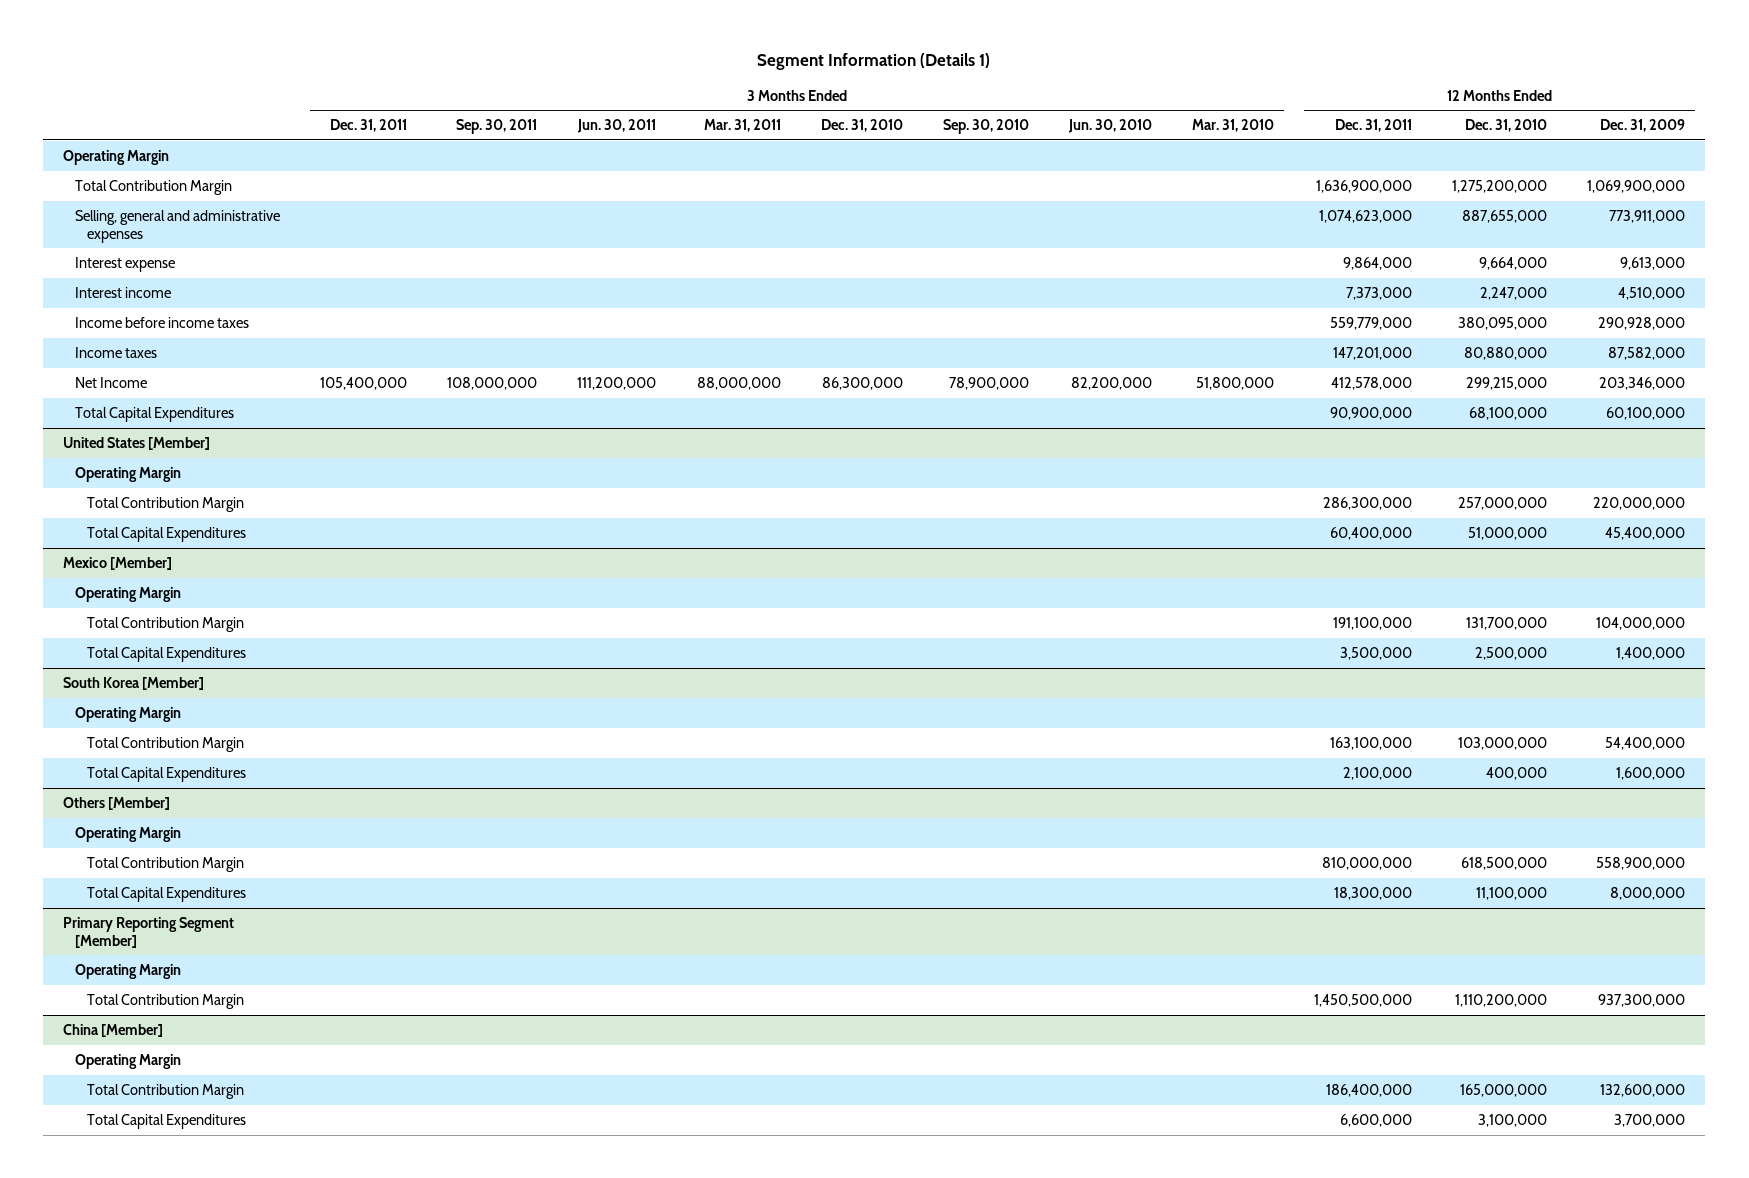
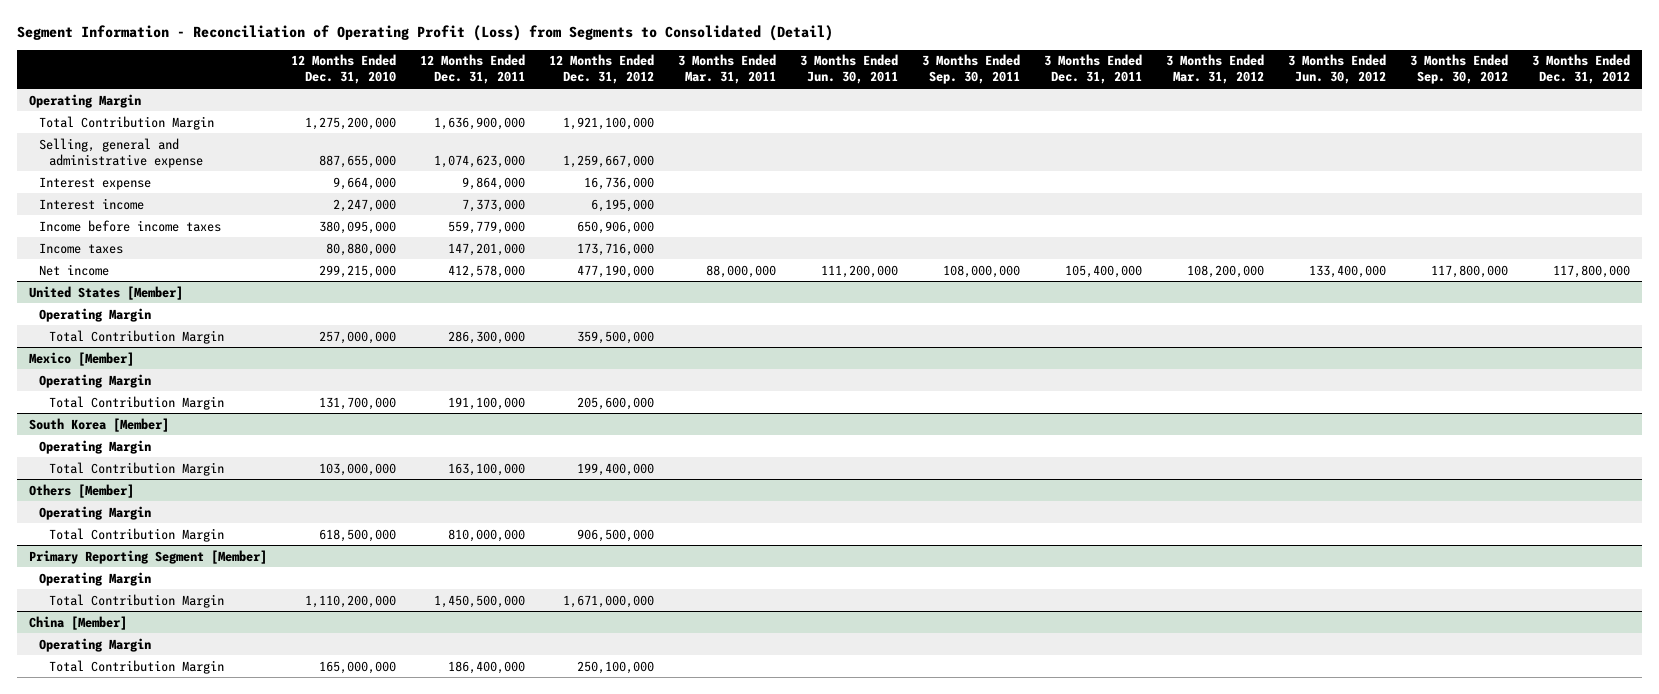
- Segment Information (Details 1)
+ Segment Information - Reconciliation of Operating Profit (Loss) from Segments to Consolidated (Detail)
- | 3 Months Ended Dec. 31, 2011 | 3 Months Ended Sep. 30, 2011 | 3 Months Ended Jun. 30, 2011 | 3 Months Ended Mar. 31, 2011 | 3 Months Ended Dec. 31, 2010 | 3 Months Ended Sep. 30, 2010 | 3 Months Ended Jun. 30, 2010 | 3 Months Ended Mar. 31, 2010 | 12 Months Ended Dec. 31, 2011 | 12 Months Ended Dec. 31, 2010 | 12 Months Ended Dec. 31, 2009
+ | 12 Months Ended Dec. 31, 2010 | 12 Months Ended Dec. 31, 2011 | 12 Months Ended Dec. 31, 2012 | 3 Months Ended Mar. 31, 2011 | 3 Months Ended Jun. 30, 2011 | 3 Months Ended Sep. 30, 2011 | 3 Months Ended Dec. 31, 2011 | 3 Months Ended Mar. 31, 2012 | 3 Months Ended Jun. 30, 2012 | 3 Months Ended Sep. 30, 2012 | 3 Months Ended Dec. 31, 2012
- Selling, general and administrative expenses | | | | | | | | | 1,074,623,000 | 887,655,000 | 773,911,000
+ Selling, general and administrative expense | 887,655,000 | 1,074,623,000 | 1,259,667,000 | | | | | | | |
- Net Income | 105,400,000 | 108,000,000 | 111,200,000 | 88,000,000 | 86,300,000 | 78,900,000 | 82,200,000 | 51,800,000 | 412,578,000 | 299,215,000 | 203,346,000
- Total Capital Expenditures | | | | | | | | | 90,900,000 | 68,100,000 | 60,100,000
+ Net income | 299,215,000 | 412,578,000 | 477,190,000 | 88,000,000 | 111,200,000 | 108,000,000 | 105,400,000 | 108,200,000 | 133,400,000 | 117,800,000 | 117,800,000
@ United States [Member]
- Total Capital Expenditures | | | | | | | | | 60,400,000 | 51,000,000 | 45,400,000
@ Mexico [Member]
- Total Capital Expenditures | | | | | | | | | 3,500,000 | 2,500,000 | 1,400,000
@ South Korea [Member]
- Total Capital Expenditures | | | | | | | | | 2,100,000 | 400,000 | 1,600,000
@ Others [Member]
- Total Capital Expenditures | | | | | | | | | 18,300,000 | 11,100,000 | 8,000,000
@ China [Member]
- Total Capital Expenditures | | | | | | | | | 6,600,000 | 3,100,000 | 3,700,000

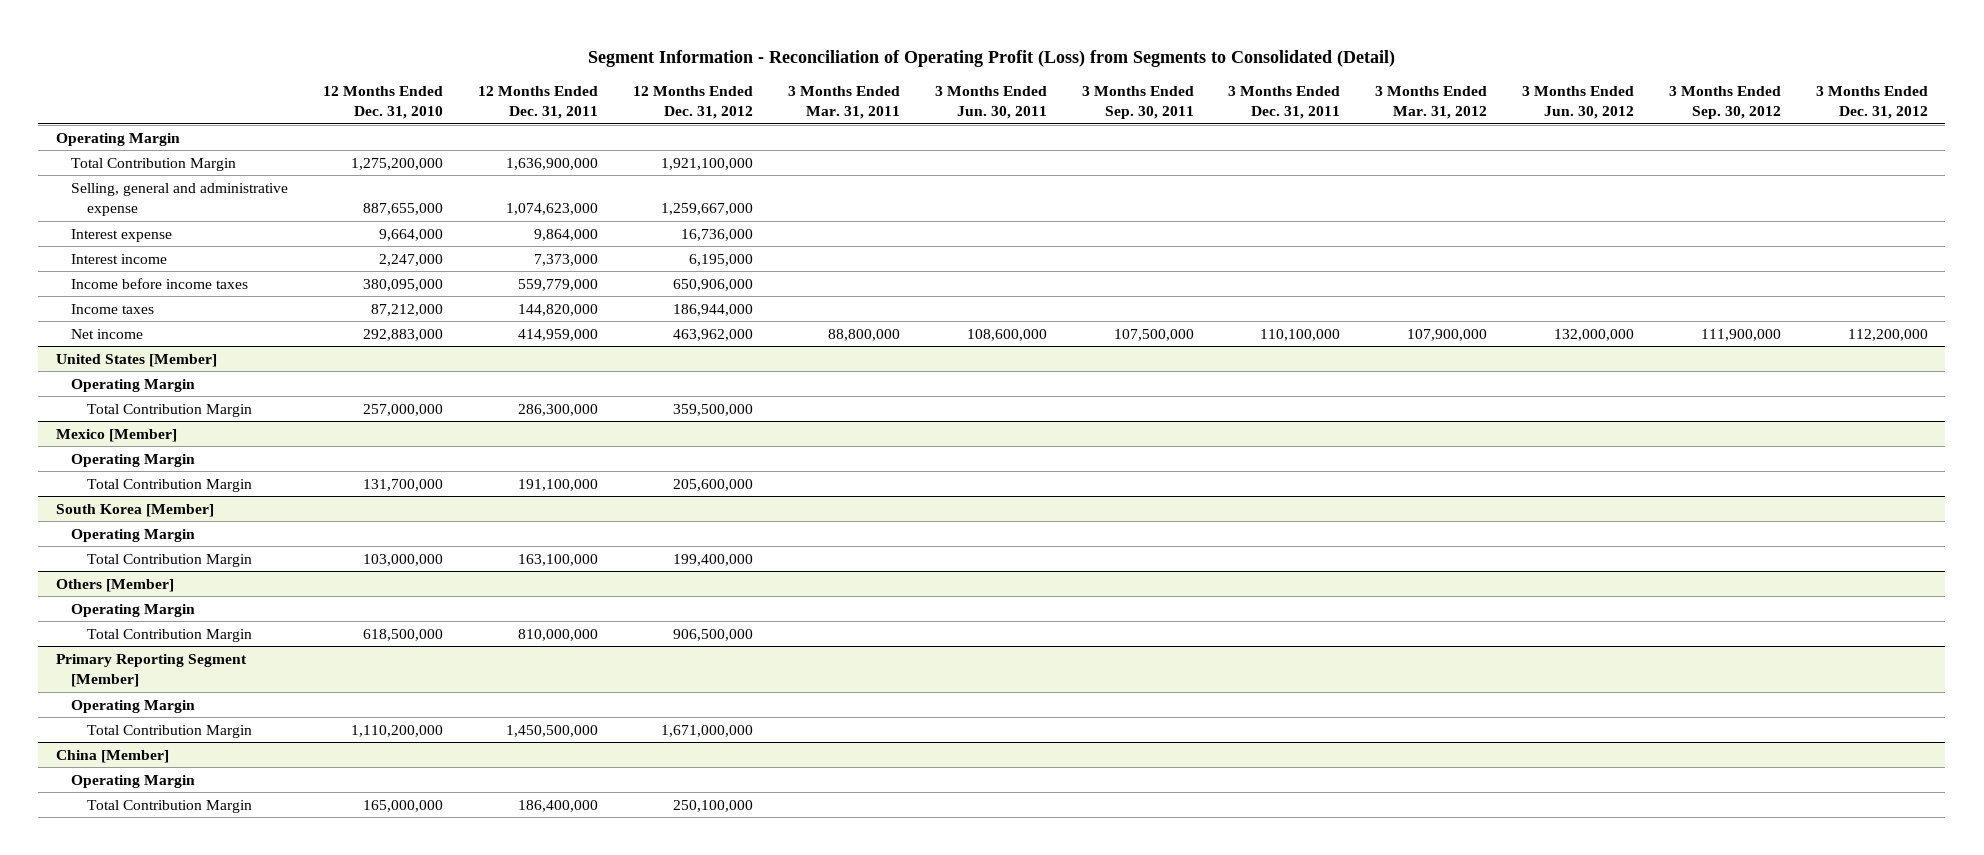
- Income taxes | 80,880,000 | 147,201,000 | 173,716,000 | | | | | | | |
- Net income | 299,215,000 | 412,578,000 | 477,190,000 | 88,000,000 | 111,200,000 | 108,000,000 | 105,400,000 | 108,200,000 | 133,400,000 | 117,800,000 | 117,800,000
+ Income taxes | 87,212,000 | 144,820,000 | 186,944,000 | | | | | | | |
+ Net income | 292,883,000 | 414,959,000 | 463,962,000 | 88,800,000 | 108,600,000 | 107,500,000 | 110,100,000 | 107,900,000 | 132,000,000 | 111,900,000 | 112,200,000

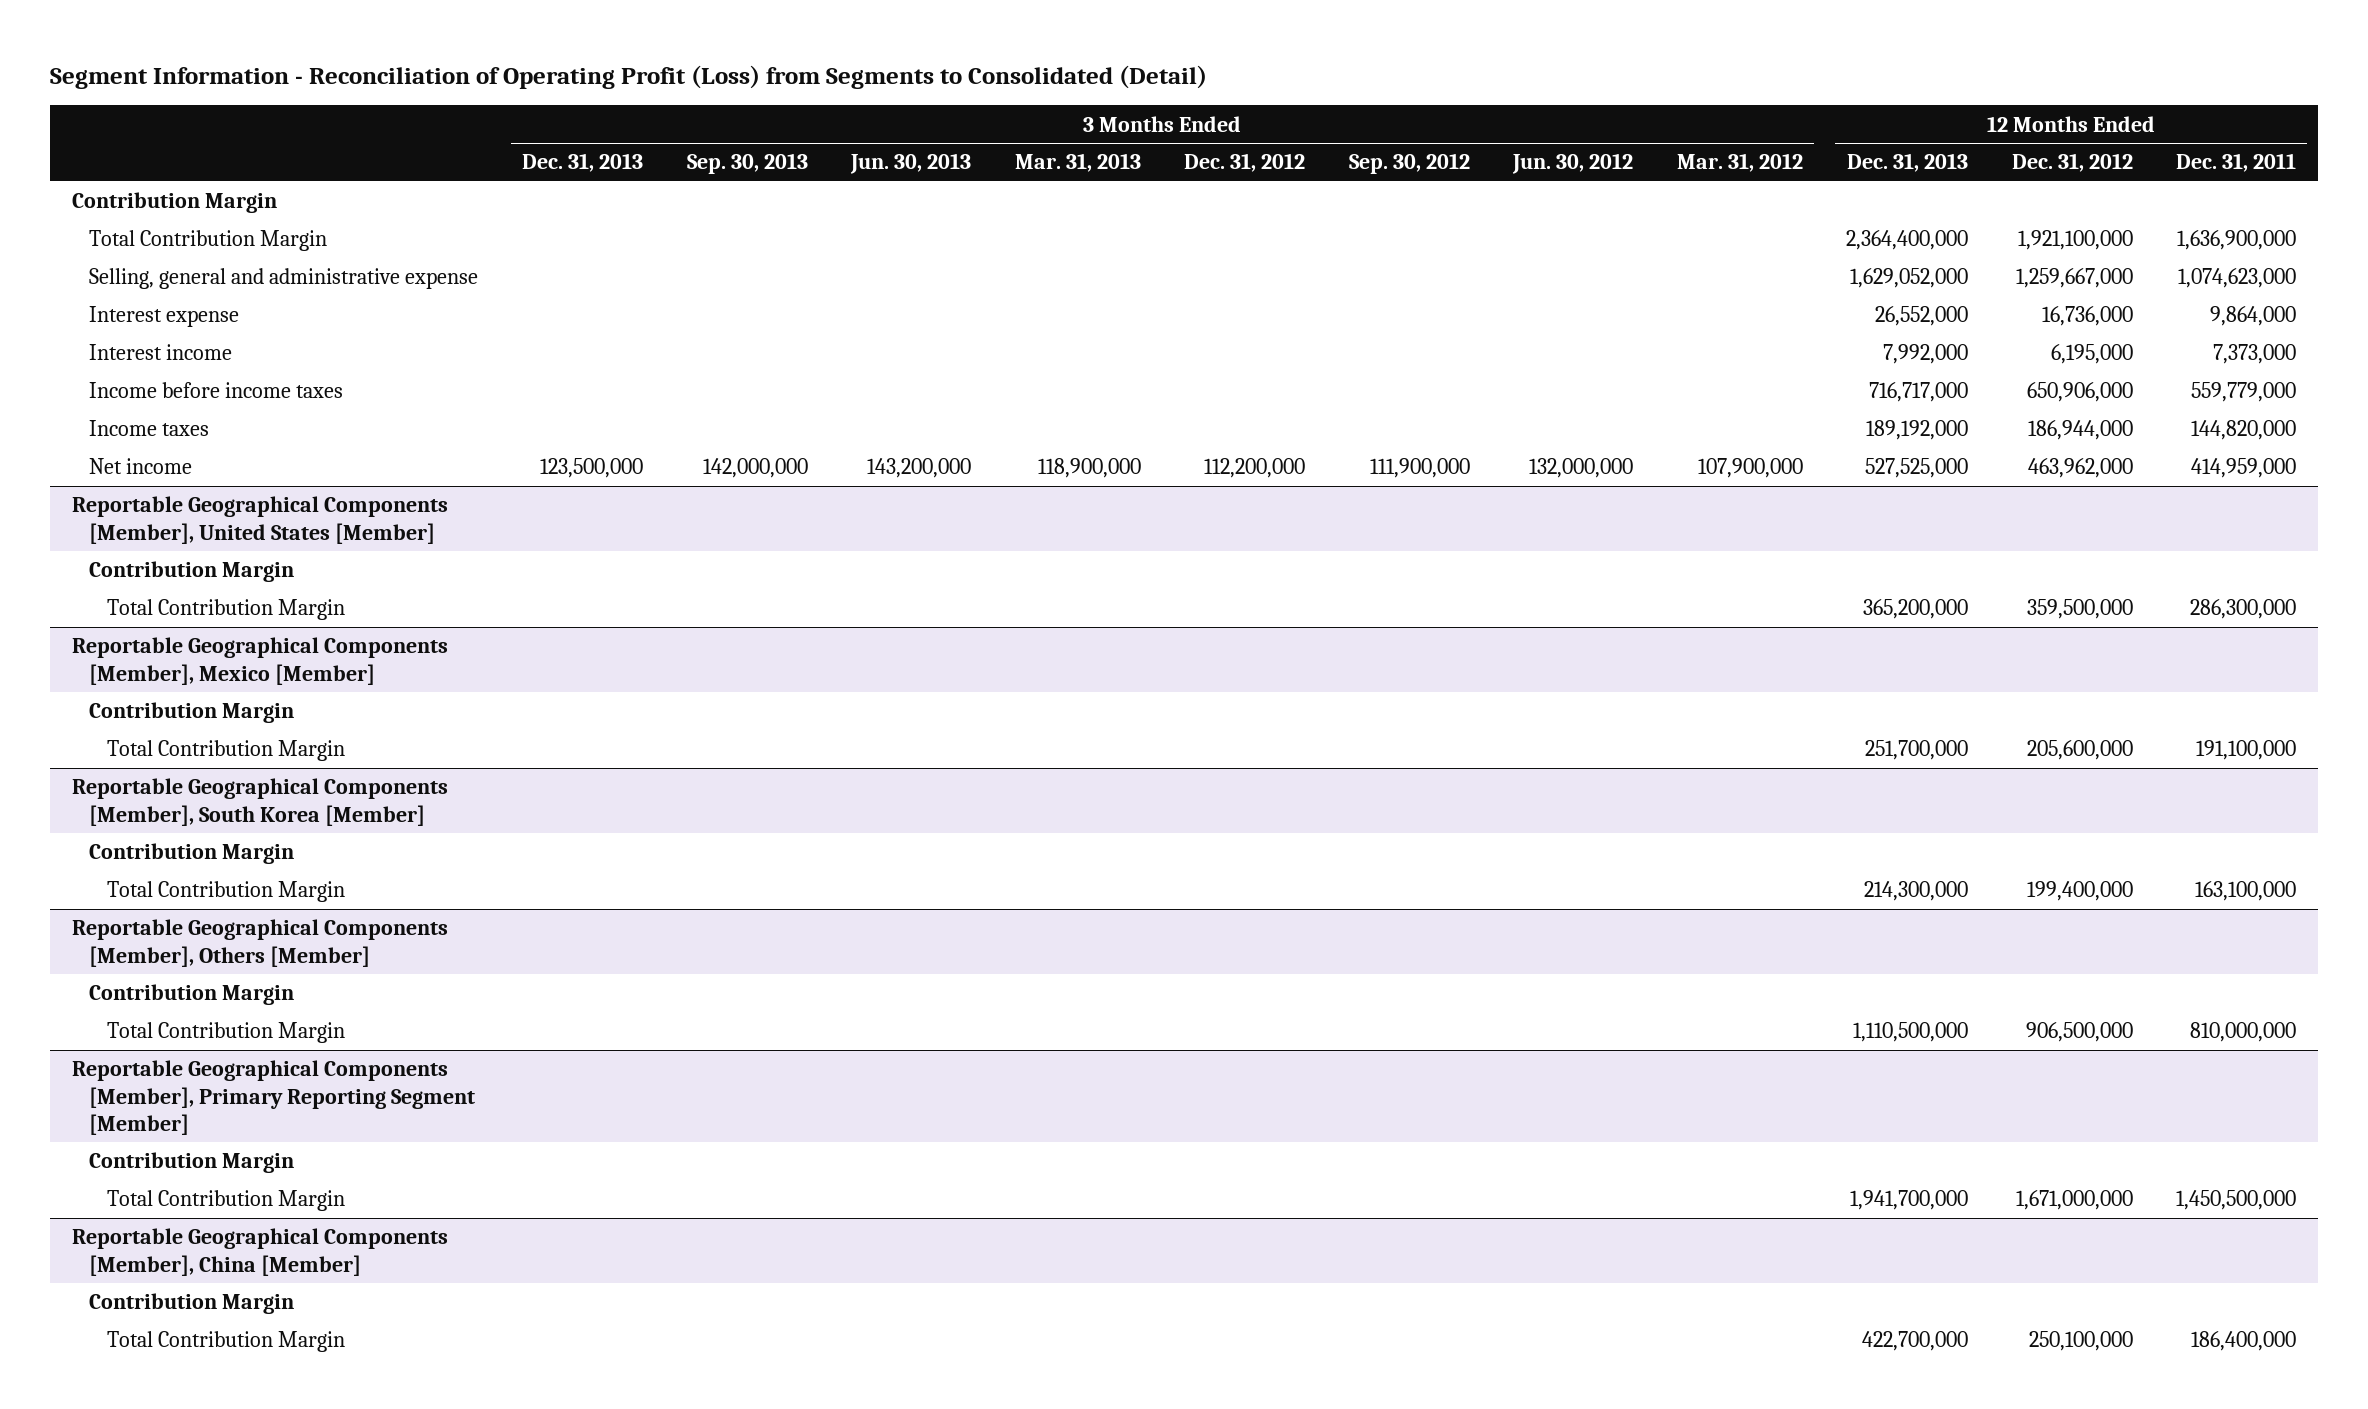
- | 12 Months Ended Dec. 31, 2010 | 12 Months Ended Dec. 31, 2011 | 12 Months Ended Dec. 31, 2012 | 3 Months Ended Mar. 31, 2011 | 3 Months Ended Jun. 30, 2011 | 3 Months Ended Sep. 30, 2011 | 3 Months Ended Dec. 31, 2011 | 3 Months Ended Mar. 31, 2012 | 3 Months Ended Jun. 30, 2012 | 3 Months Ended Sep. 30, 2012 | 3 Months Ended Dec. 31, 2012
+ | 3 Months Ended Dec. 31, 2013 | 3 Months Ended Sep. 30, 2013 | 3 Months Ended Jun. 30, 2013 | 3 Months Ended Mar. 31, 2013 | 3 Months Ended Dec. 31, 2012 | 3 Months Ended Sep. 30, 2012 | 3 Months Ended Jun. 30, 2012 | 3 Months Ended Mar. 31, 2012 | 12 Months Ended Dec. 31, 2013 | 12 Months Ended Dec. 31, 2012 | 12 Months Ended Dec. 31, 2011
- Operating Margin
+ Contribution Margin
- United States [Member]
- Operating Margin
+ Reportable Geographical Components [Member], United States [Member]
+ Contribution Margin
- Mexico [Member]
- Operating Margin
+ Reportable Geographical Components [Member], Mexico [Member]
+ Contribution Margin
- South Korea [Member]
- Operating Margin
+ Reportable Geographical Components [Member], South Korea [Member]
+ Contribution Margin
- Others [Member]
- Operating Margin
+ Reportable Geographical Components [Member], Others [Member]
+ Contribution Margin
- Primary Reporting Segment [Member]
- Operating Margin
+ Reportable Geographical Components [Member], Primary Reporting Segment [Member]
+ Contribution Margin
- China [Member]
- Operating Margin
+ Reportable Geographical Components [Member], China [Member]
+ Contribution Margin

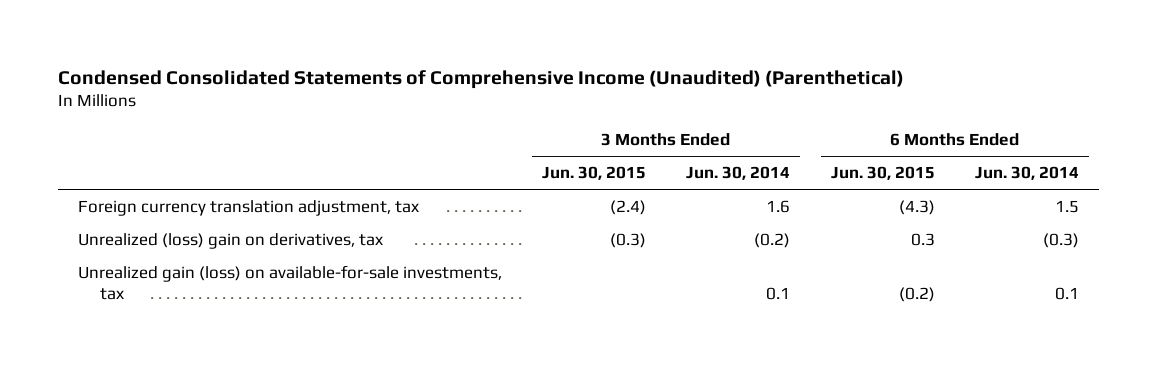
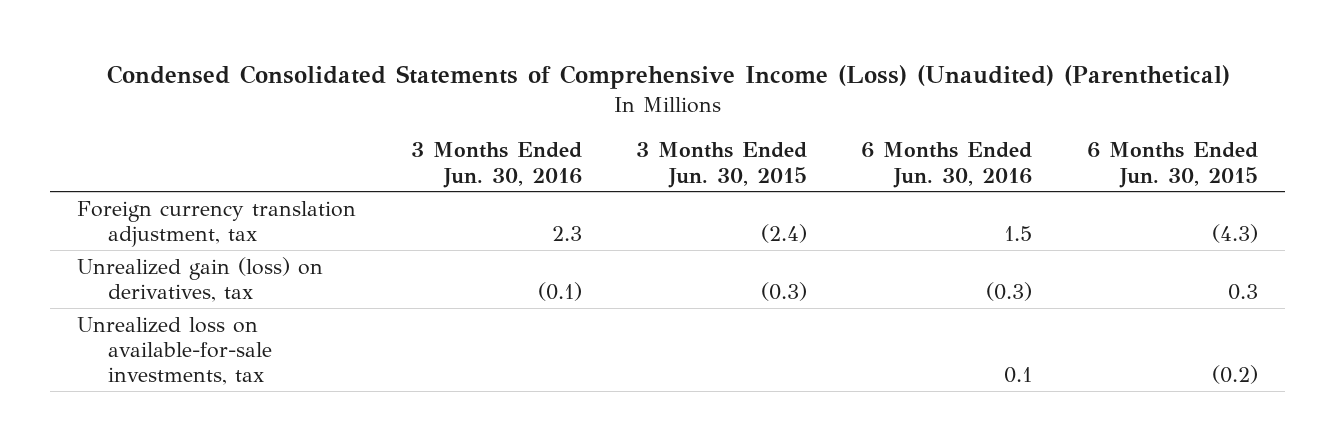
- Condensed Consolidated Statements of Comprehensive Income (Unaudited) (Parenthetical)
+ Condensed Consolidated Statements of Comprehensive Income (Loss) (Unaudited) (Parenthetical)
- | 3 Months Ended Jun. 30, 2015 | 3 Months Ended Jun. 30, 2014 | 6 Months Ended Jun. 30, 2015 | 6 Months Ended Jun. 30, 2014
+ | 3 Months Ended Jun. 30, 2016 | 3 Months Ended Jun. 30, 2015 | 6 Months Ended Jun. 30, 2016 | 6 Months Ended Jun. 30, 2015
- Unrealized (loss) gain on derivatives, tax | (0.3) | (0.2) | 0.3 | (0.3)
- Unrealized gain (loss) on available-for-sale investments, tax | | 0.1 | (0.2) | 0.1
+ Unrealized gain (loss) on derivatives, tax | (0.1) | (0.3) | (0.3) | 0.3
+ Unrealized loss on available-for-sale investments, tax | | | 0.1 | (0.2)

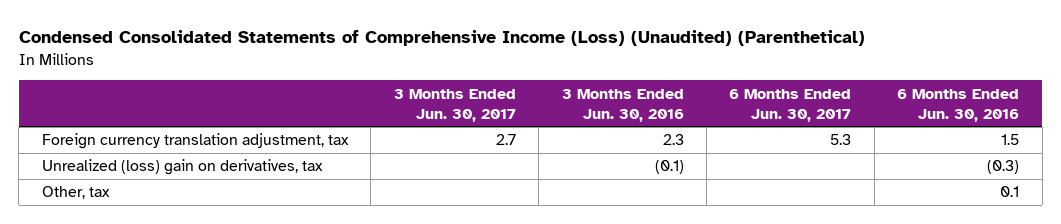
- | 3 Months Ended Jun. 30, 2016 | 3 Months Ended Jun. 30, 2015 | 6 Months Ended Jun. 30, 2016 | 6 Months Ended Jun. 30, 2015
+ | 3 Months Ended Jun. 30, 2017 | 3 Months Ended Jun. 30, 2016 | 6 Months Ended Jun. 30, 2017 | 6 Months Ended Jun. 30, 2016
- Unrealized gain (loss) on derivatives, tax | (0.1) | (0.3) | (0.3) | 0.3
- Unrealized loss on available-for-sale investments, tax | | | 0.1 | (0.2)
+ Unrealized (loss) gain on derivatives, tax | | (0.1) | | (0.3)
+ Other, tax | | | | 0.1

